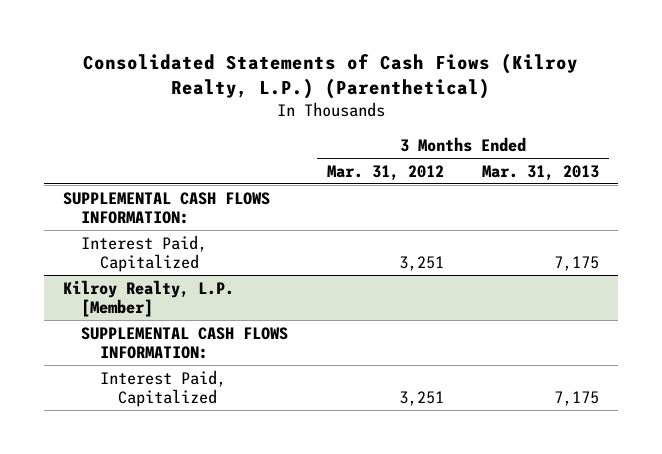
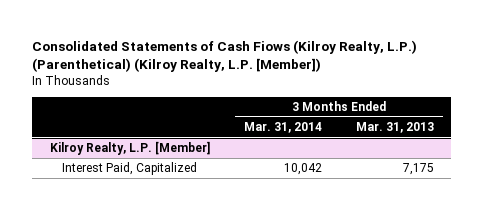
- Consolidated Statements of Cash Fiows (Kilroy Realty, L.P.) (Parenthetical)
+ Consolidated Statements of Cash Fiows (Kilroy Realty, L.P.) (Parenthetical) (Kilroy Realty, L.P. [Member])
- | 3 Months Ended Mar. 31, 2012 | 3 Months Ended Mar. 31, 2013
+ | 3 Months Ended Mar. 31, 2014 | 3 Months Ended Mar. 31, 2013
- SUPPLEMENTAL CASH FLOWS INFORMATION:
- Interest Paid, Capitalized | 3,251 | 7,175
@ Kilroy Realty, L.P. [Member]
- SUPPLEMENTAL CASH FLOWS INFORMATION:

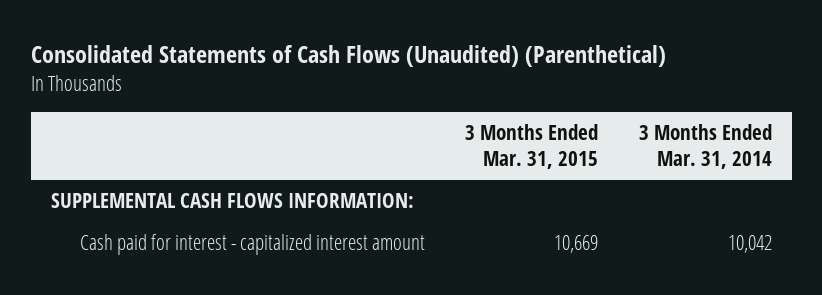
- Consolidated Statements of Cash Fiows (Kilroy Realty, L.P.) (Parenthetical) (Kilroy Realty, L.P. [Member])
+ Consolidated Statements of Cash Flows (Unaudited) (Parenthetical)
- | 3 Months Ended Mar. 31, 2014 | 3 Months Ended Mar. 31, 2013
+ | 3 Months Ended Mar. 31, 2015 | 3 Months Ended Mar. 31, 2014
- Kilroy Realty, L.P. [Member]
- Interest Paid, Capitalized | 10,042 | 7,175
+ SUPPLEMENTAL CASH FLOWS INFORMATION:
+ Cash paid for interest - capitalized interest amount | 10,669 | 10,042

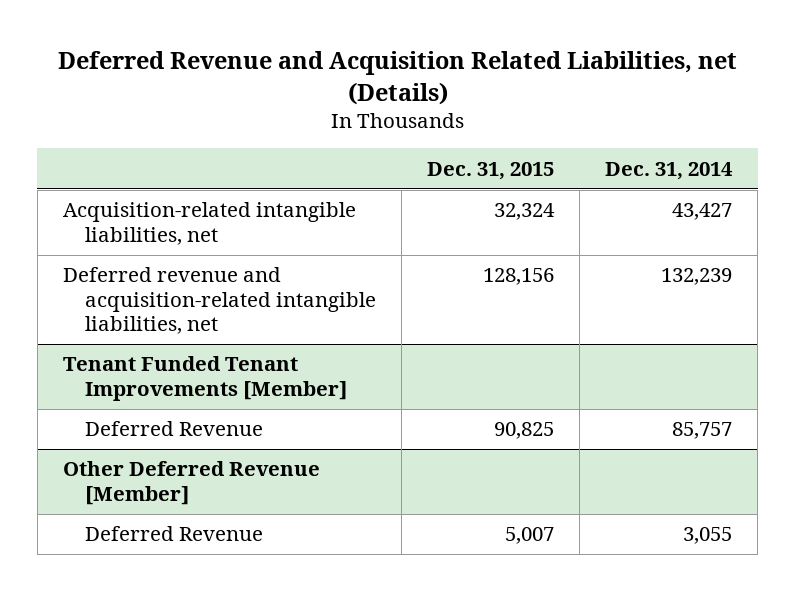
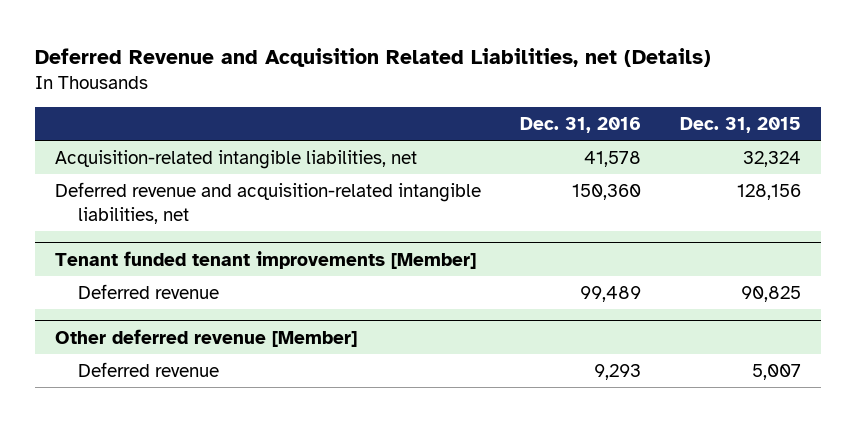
- | Dec. 31, 2015 | Dec. 31, 2014
+ | Dec. 31, 2016 | Dec. 31, 2015
- Tenant Funded Tenant Improvements [Member]
- Deferred Revenue | 90,825 | 85,757
- Other Deferred Revenue [Member]
- Deferred Revenue | 5,007 | 3,055
+ Tenant funded tenant improvements [Member]
+ Deferred revenue | 99,489 | 90,825
+ Other deferred revenue [Member]
+ Deferred revenue | 9,293 | 5,007

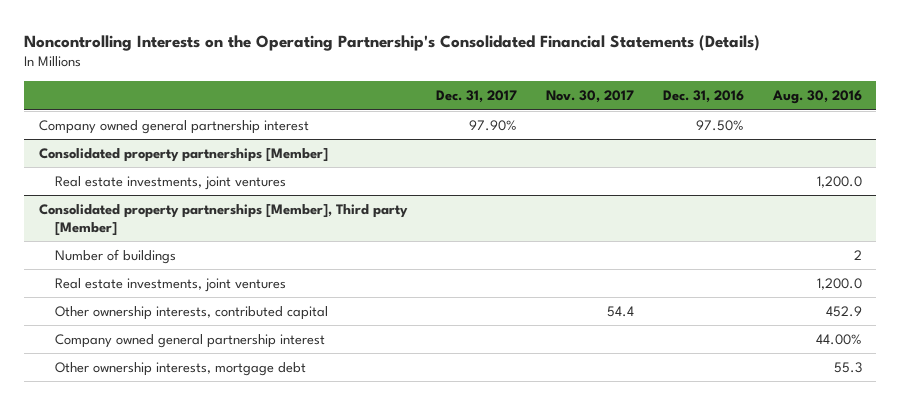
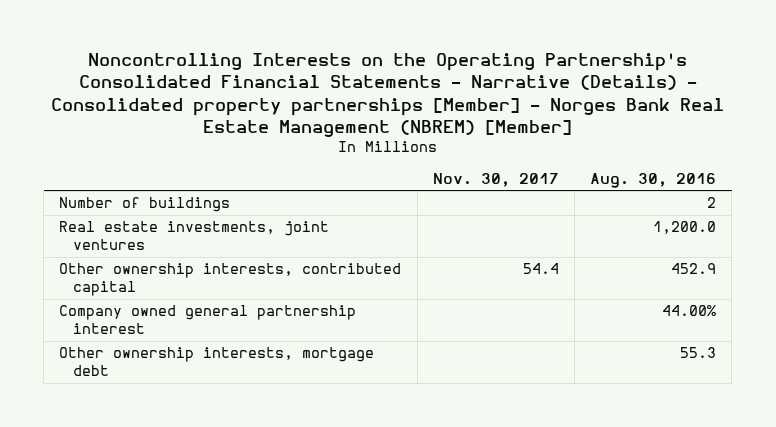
- Noncontrolling Interests on the Operating Partnership's Consolidated Financial Statements (Details)
+ Noncontrolling Interests on the Operating Partnership's Consolidated Financial Statements - Narrative (Details) - Consolidated property partnerships [Member] - Norges Bank Real Estate Management (NBREM) [Member]
- | Dec. 31, 2017 | Nov. 30, 2017 | Dec. 31, 2016 | Aug. 30, 2016
+ | Nov. 30, 2017 | Aug. 30, 2016
- Company owned general partnership interest | 97.90% | | 97.50% |
- Consolidated property partnerships [Member]
- Real estate investments, joint ventures | | | | 1,200.0
- Consolidated property partnerships [Member], Third party [Member]

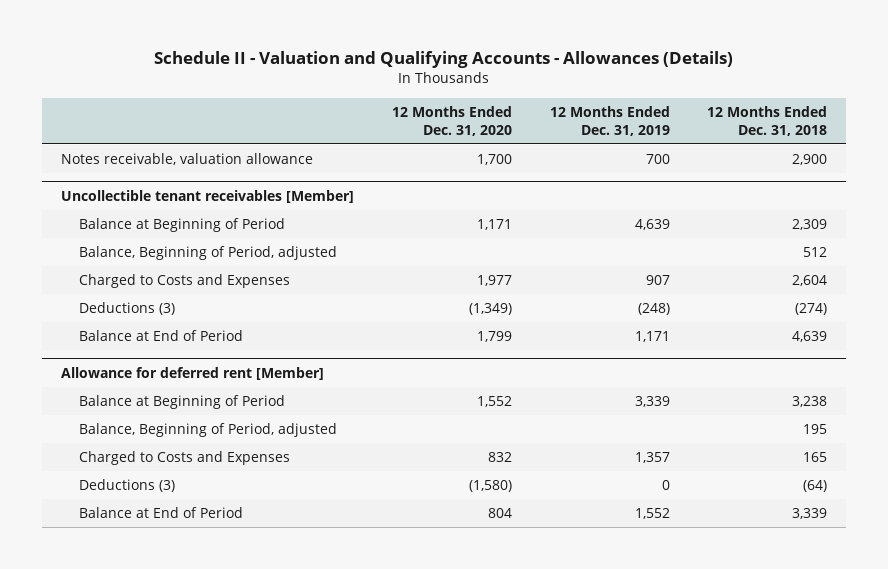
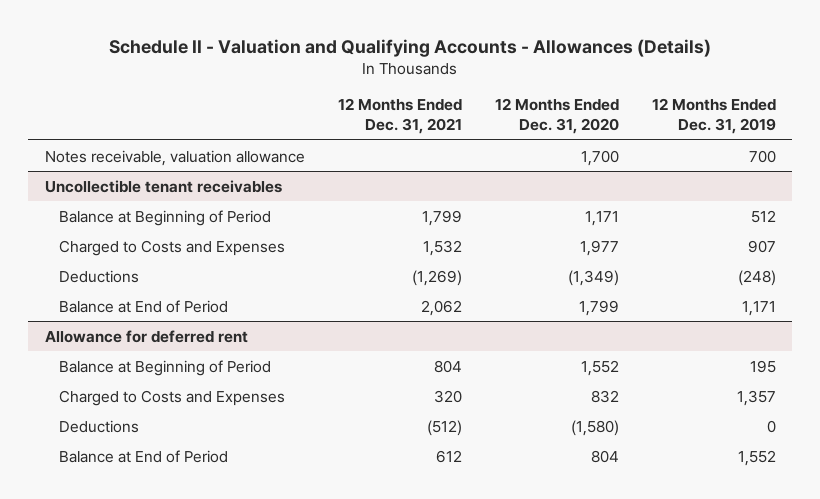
- | 12 Months Ended Dec. 31, 2020 | 12 Months Ended Dec. 31, 2019 | 12 Months Ended Dec. 31, 2018
+ | 12 Months Ended Dec. 31, 2021 | 12 Months Ended Dec. 31, 2020 | 12 Months Ended Dec. 31, 2019
- Uncollectible tenant receivables [Member]
- Balance at Beginning of Period | 1,171 | 4,639 | 2,309
- Balance, Beginning of Period, adjusted | | | 512
+ Uncollectible tenant receivables
+ Balance at Beginning of Period | 1,799 | 1,171 | 512
- Deductions (3) | (1,349) | (248) | (274)
+ Deductions | (1,269) | (1,349) | (248)
- Allowance for deferred rent [Member]
- Balance at Beginning of Period | 1,552 | 3,339 | 3,238
- Balance, Beginning of Period, adjusted | | | 195
+ Allowance for deferred rent
+ Balance at Beginning of Period | 804 | 1,552 | 195
- Deductions (3) | (1,580) | 0 | (64)
+ Deductions | (512) | (1,580) | 0

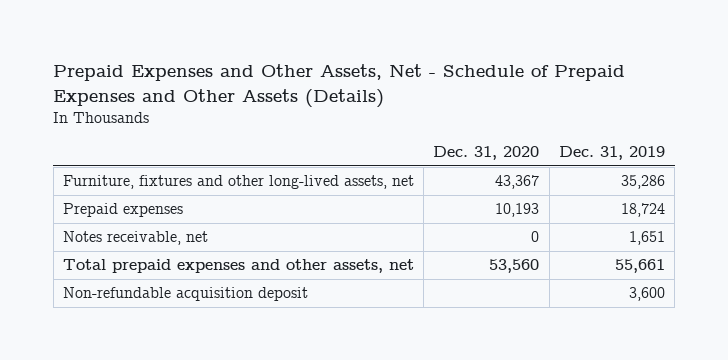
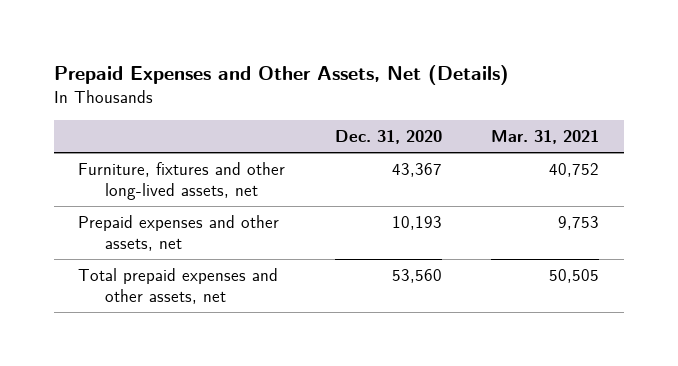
- Prepaid Expenses and Other Assets, Net - Schedule of Prepaid Expenses and Other Assets (Details)
+ Prepaid Expenses and Other Assets, Net (Details)
- | Dec. 31, 2020 | Dec. 31, 2019
+ | Dec. 31, 2020 | Mar. 31, 2021
- Prepaid expenses | 10,193 | 18,724
- Notes receivable, net | 0 | 1,651
+ Prepaid expenses and other assets, net | 10,193 | 9,753
- Non-refundable acquisition deposit | | 3,600

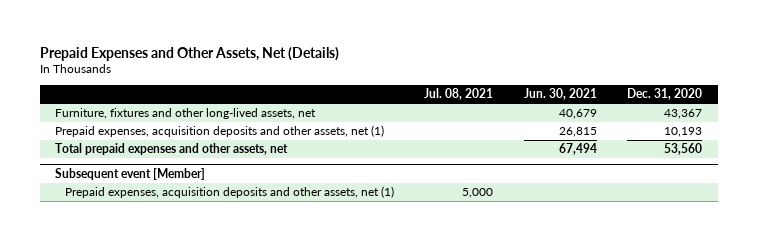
- | Dec. 31, 2020 | Mar. 31, 2021
+ | Jul. 08, 2021 | Jun. 30, 2021 | Dec. 31, 2020
- Prepaid expenses and other assets, net | 10,193 | 9,753
+ Prepaid expenses, acquisition deposits and other assets, net (1) | | 26,815 | 10,193
+ Subsequent event [Member]
+ Prepaid expenses, acquisition deposits and other assets, net (1) | 5,000 | |

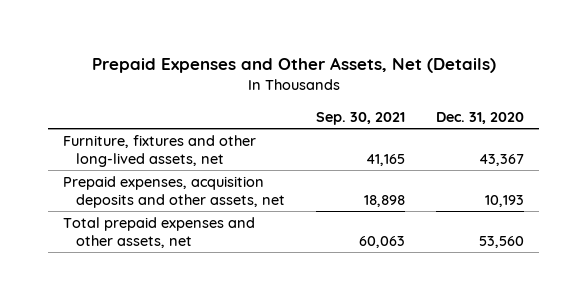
- | Jul. 08, 2021 | Jun. 30, 2021 | Dec. 31, 2020
+ | Sep. 30, 2021 | Dec. 31, 2020
- Prepaid expenses, acquisition deposits and other assets, net (1) | | 26,815 | 10,193
+ Prepaid expenses, acquisition deposits and other assets, net | 18,898 | 10,193
- Subsequent event [Member]
- Prepaid expenses, acquisition deposits and other assets, net (1) | 5,000 | |

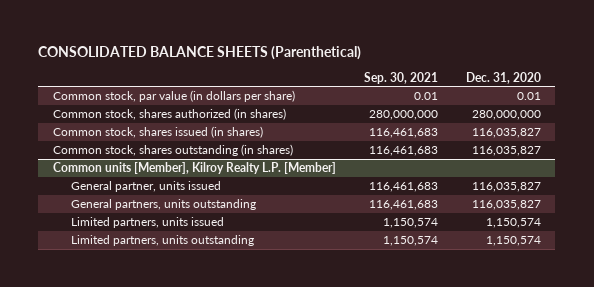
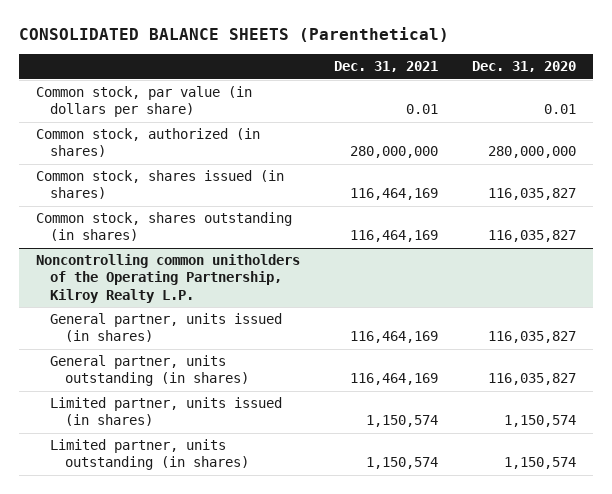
- | Sep. 30, 2021 | Dec. 31, 2020
+ | Dec. 31, 2021 | Dec. 31, 2020
- Common stock, shares authorized (in shares) | 280,000,000 | 280,000,000
+ Common stock, authorized (in shares) | 280,000,000 | 280,000,000
- Common units [Member], Kilroy Realty L.P. [Member]
- General partner, units issued | 116,461,683 | 116,035,827
- General partners, units outstanding | 116,461,683 | 116,035,827
- Limited partners, units issued | 1,150,574 | 1,150,574
- Limited partners, units outstanding | 1,150,574 | 1,150,574
+ Noncontrolling common unitholders of the Operating Partnership, Kilroy Realty L.P.
+ General partner, units issued (in shares) | 116,464,169 | 116,035,827
+ General partner, units outstanding (in shares) | 116,464,169 | 116,035,827
+ Limited partner, units issued (in shares) | 1,150,574 | 1,150,574
+ Limited partner, units outstanding (in shares) | 1,150,574 | 1,150,574

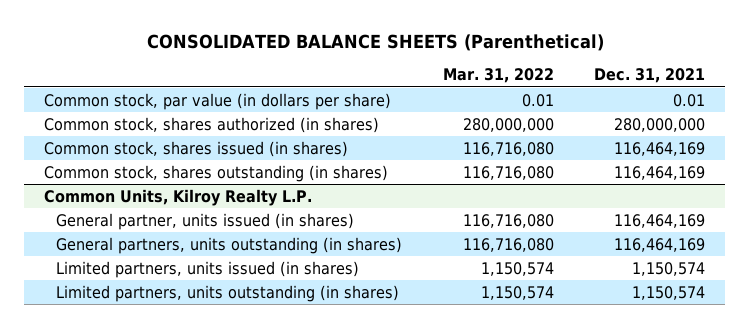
- | Dec. 31, 2021 | Dec. 31, 2020
+ | Mar. 31, 2022 | Dec. 31, 2021
- Common stock, authorized (in shares) | 280,000,000 | 280,000,000
+ Common stock, shares authorized (in shares) | 280,000,000 | 280,000,000
- Noncontrolling common unitholders of the Operating Partnership, Kilroy Realty L.P.
+ Common Units, Kilroy Realty L.P.
- General partner, units outstanding (in shares) | 116,464,169 | 116,035,827
- Limited partner, units issued (in shares) | 1,150,574 | 1,150,574
- Limited partner, units outstanding (in shares) | 1,150,574 | 1,150,574
+ General partners, units outstanding (in shares) | 116,716,080 | 116,464,169
+ Limited partners, units issued (in shares) | 1,150,574 | 1,150,574
+ Limited partners, units outstanding (in shares) | 1,150,574 | 1,150,574

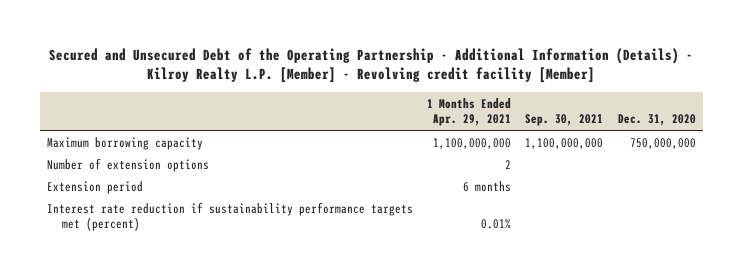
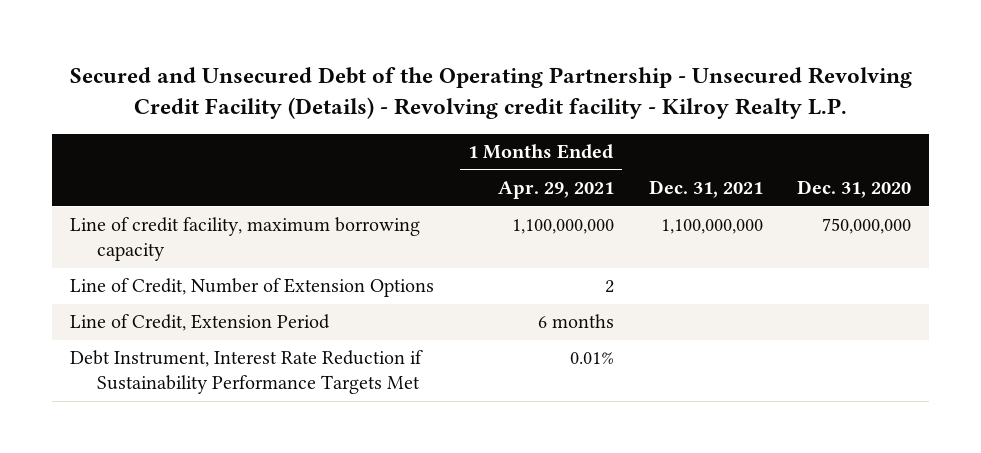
- Secured and Unsecured Debt of the Operating Partnership - Additional Information (Details) - Kilroy Realty L.P. [Member] - Revolving credit facility [Member]
+ Secured and Unsecured Debt of the Operating Partnership - Unsecured Revolving Credit Facility (Details) - Revolving credit facility - Kilroy Realty L.P.
- | 1 Months Ended Apr. 29, 2021 | Sep. 30, 2021 | Dec. 31, 2020
+ | 1 Months Ended Apr. 29, 2021 | Dec. 31, 2021 | Dec. 31, 2020
- Maximum borrowing capacity | 1,100,000,000 | 1,100,000,000 | 750,000,000
- Number of extension options | 2 | |
- Extension period | 6 months | |
- Interest rate reduction if sustainability performance targets met (percent) | 0.01% | |
+ Line of credit facility, maximum borrowing capacity | 1,100,000,000 | 1,100,000,000 | 750,000,000
+ Line of Credit, Number of Extension Options | 2 | |
+ Line of Credit, Extension Period | 6 months | |
+ Debt Instrument, Interest Rate Reduction if Sustainability Performance Targets Met | 0.01% | |

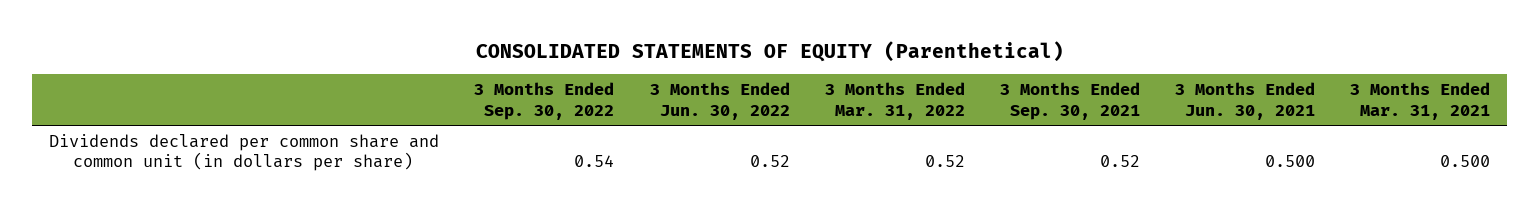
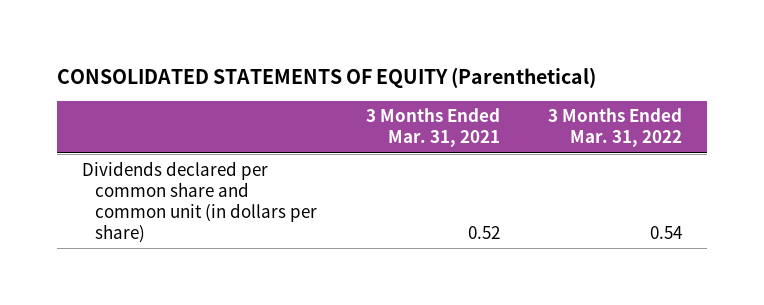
- | 3 Months Ended Sep. 30, 2022 | 3 Months Ended Jun. 30, 2022 | 3 Months Ended Mar. 31, 2022 | 3 Months Ended Sep. 30, 2021 | 3 Months Ended Jun. 30, 2021 | 3 Months Ended Mar. 31, 2021
+ | 3 Months Ended Mar. 31, 2021 | 3 Months Ended Mar. 31, 2022
- Dividends declared per common share and common unit (in dollars per share) | 0.54 | 0.52 | 0.52 | 0.52 | 0.500 | 0.500
+ Dividends declared per common share and common unit (in dollars per share) | 0.52 | 0.54

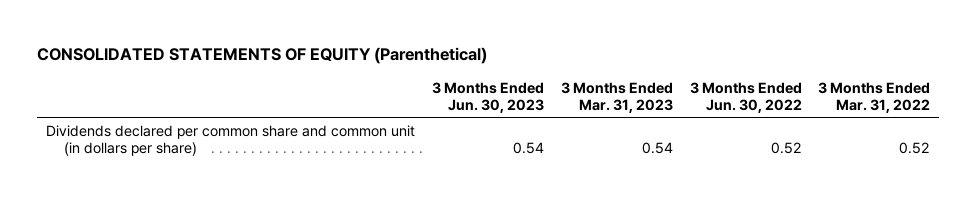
- | 3 Months Ended Mar. 31, 2021 | 3 Months Ended Mar. 31, 2022
+ | 3 Months Ended Jun. 30, 2023 | 3 Months Ended Mar. 31, 2023 | 3 Months Ended Jun. 30, 2022 | 3 Months Ended Mar. 31, 2022
- Dividends declared per common share and common unit (in dollars per share) | 0.52 | 0.54
+ Dividends declared per common share and common unit (in dollars per share) | 0.54 | 0.54 | 0.52 | 0.52

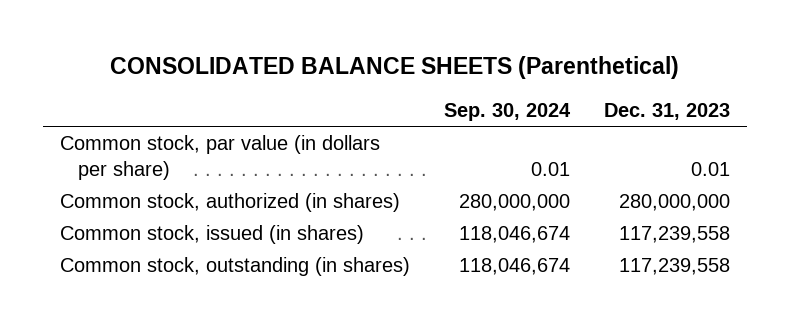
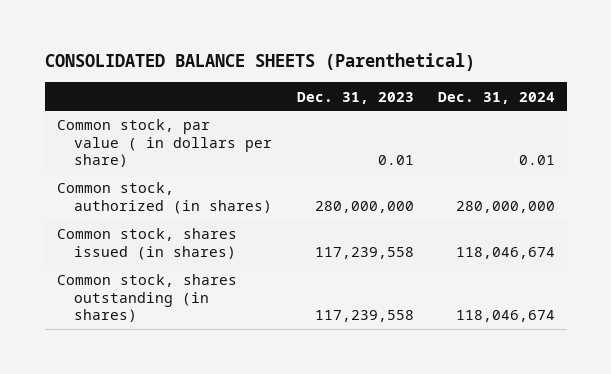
- | Sep. 30, 2024 | Dec. 31, 2023
+ | Dec. 31, 2023 | Dec. 31, 2024
- Common stock, par value (in dollars per share) | 0.01 | 0.01
+ Common stock, par value ( in dollars per share) | 0.01 | 0.01
- Common stock, issued (in shares) | 118,046,674 | 117,239,558
- Common stock, outstanding (in shares) | 118,046,674 | 117,239,558
+ Common stock, shares issued (in shares) | 117,239,558 | 118,046,674
+ Common stock, shares outstanding (in shares) | 117,239,558 | 118,046,674

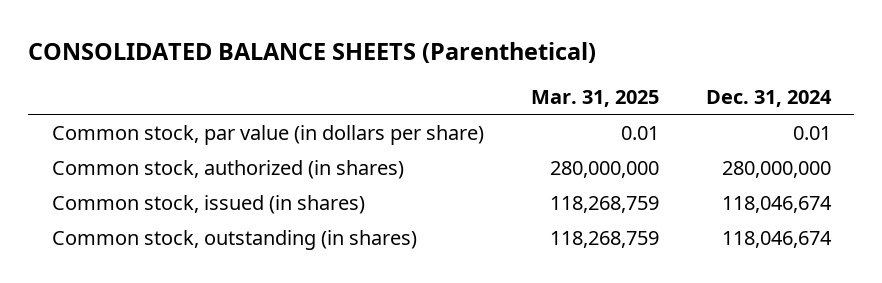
- | Dec. 31, 2023 | Dec. 31, 2024
+ | Mar. 31, 2025 | Dec. 31, 2024
- Common stock, par value ( in dollars per share) | 0.01 | 0.01
+ Common stock, par value (in dollars per share) | 0.01 | 0.01
- Common stock, shares issued (in shares) | 117,239,558 | 118,046,674
- Common stock, shares outstanding (in shares) | 117,239,558 | 118,046,674
+ Common stock, issued (in shares) | 118,268,759 | 118,046,674
+ Common stock, outstanding (in shares) | 118,268,759 | 118,046,674

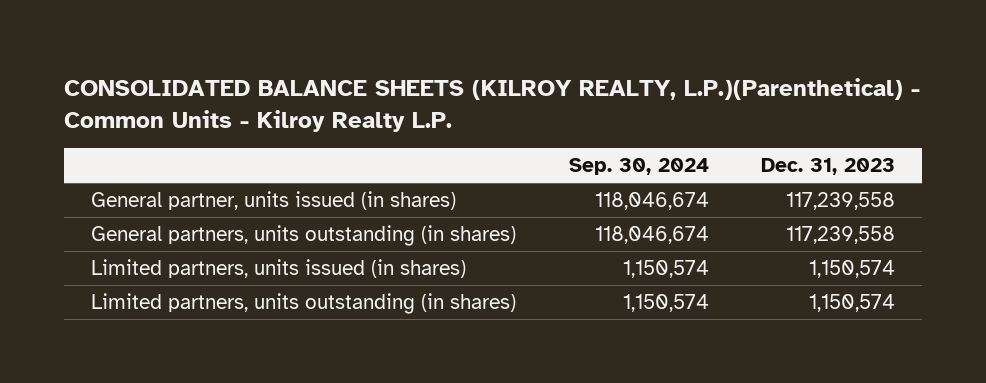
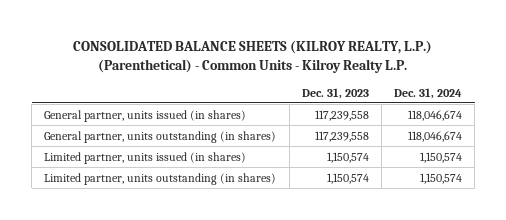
- CONSOLIDATED BALANCE SHEETS (KILROY REALTY, L.P.)(Parenthetical) - Common Units - Kilroy Realty L.P.
+ CONSOLIDATED BALANCE SHEETS (KILROY REALTY, L.P.) (Parenthetical) - Common Units - Kilroy Realty L.P.
- | Sep. 30, 2024 | Dec. 31, 2023
+ | Dec. 31, 2023 | Dec. 31, 2024
- General partners, units outstanding (in shares) | 118,046,674 | 117,239,558
- Limited partners, units issued (in shares) | 1,150,574 | 1,150,574
- Limited partners, units outstanding (in shares) | 1,150,574 | 1,150,574
+ General partner, units outstanding (in shares) | 117,239,558 | 118,046,674
+ Limited partner, units issued (in shares) | 1,150,574 | 1,150,574
+ Limited partner, units outstanding (in shares) | 1,150,574 | 1,150,574

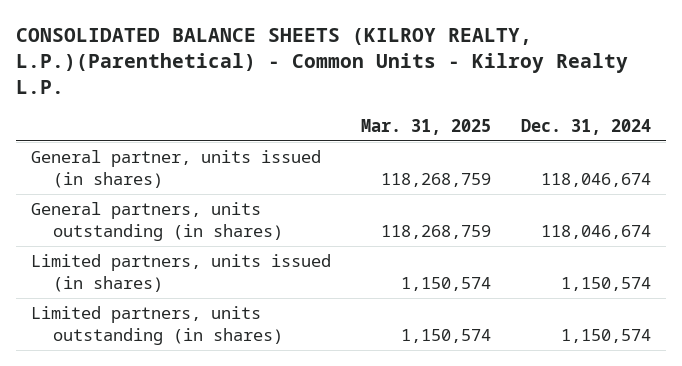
- CONSOLIDATED BALANCE SHEETS (KILROY REALTY, L.P.) (Parenthetical) - Common Units - Kilroy Realty L.P.
+ CONSOLIDATED BALANCE SHEETS (KILROY REALTY, L.P.)(Parenthetical) - Common Units - Kilroy Realty L.P.
- | Dec. 31, 2023 | Dec. 31, 2024
+ | Mar. 31, 2025 | Dec. 31, 2024
- General partner, units outstanding (in shares) | 117,239,558 | 118,046,674
- Limited partner, units issued (in shares) | 1,150,574 | 1,150,574
- Limited partner, units outstanding (in shares) | 1,150,574 | 1,150,574
+ General partners, units outstanding (in shares) | 118,268,759 | 118,046,674
+ Limited partners, units issued (in shares) | 1,150,574 | 1,150,574
+ Limited partners, units outstanding (in shares) | 1,150,574 | 1,150,574

